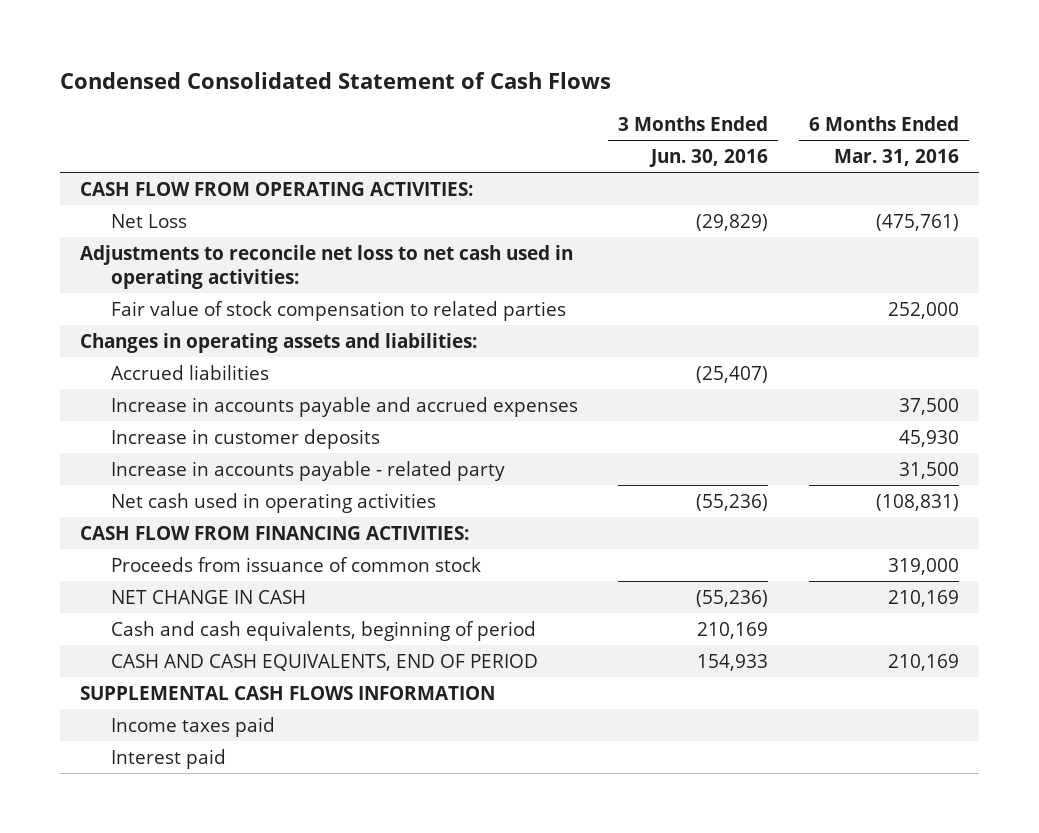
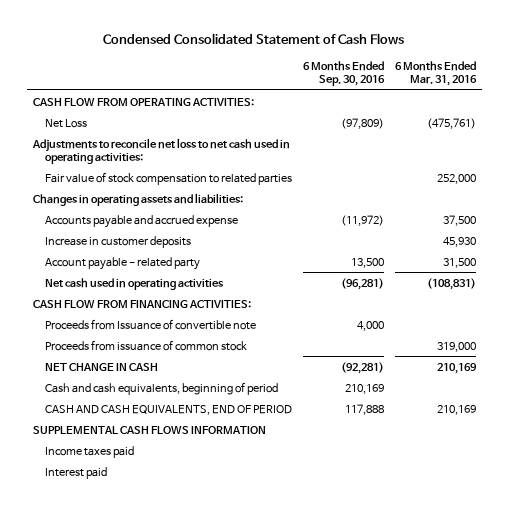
- | 3 Months Ended Jun. 30, 2016 | 6 Months Ended Mar. 31, 2016
+ | 6 Months Ended Sep. 30, 2016 | 6 Months Ended Mar. 31, 2016
- Accrued liabilities | (25,407) |
- Increase in accounts payable and accrued expenses | | 37,500
+ Accounts payable and accrued expense | (11,972) | 37,500
- Increase in accounts payable - related party | | 31,500
+ Account payable - related party | 13,500 | 31,500
+ Proceeds from Issuance of convertible note | 4,000 |

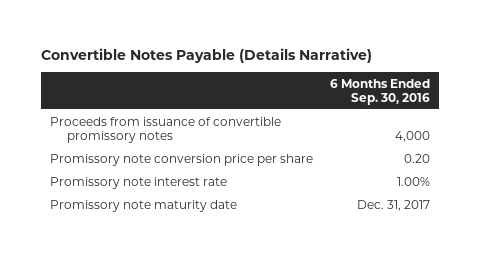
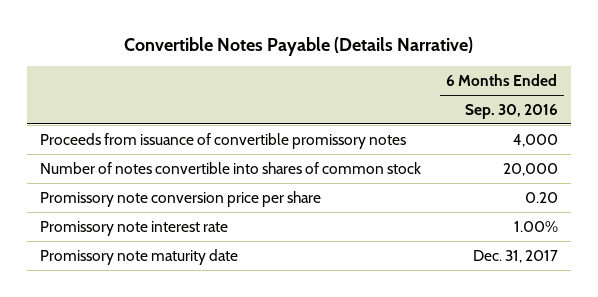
+ Number of notes convertible into shares of common stock | 20,000

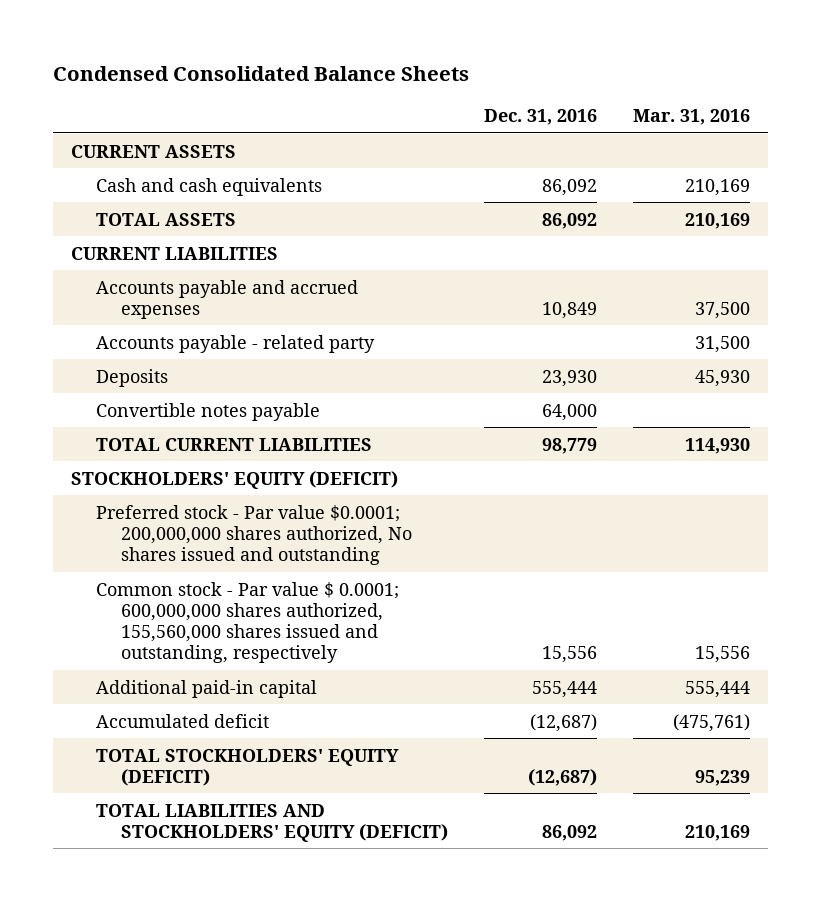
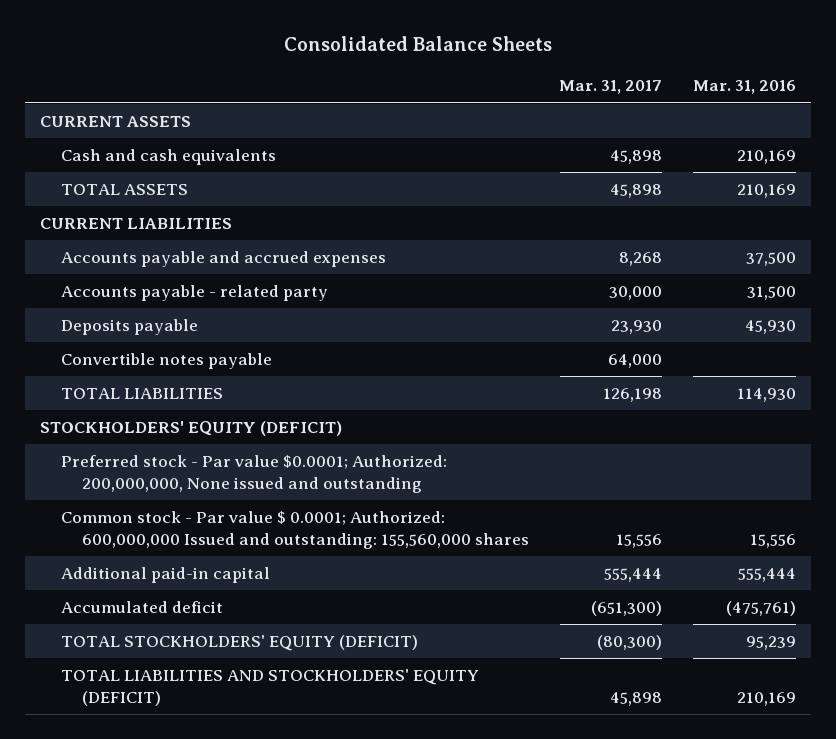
- Condensed Consolidated Balance Sheets
+ Consolidated Balance Sheets
- | Dec. 31, 2016 | Mar. 31, 2016
+ | Mar. 31, 2017 | Mar. 31, 2016
- Deposits | 23,930 | 45,930
+ Deposits payable | 23,930 | 45,930
- TOTAL CURRENT LIABILITIES | 98,779 | 114,930
+ TOTAL LIABILITIES | 126,198 | 114,930
- Preferred stock - Par value $0.0001; 200,000,000 shares authorized, No shares issued and outstanding
- Common stock - Par value $ 0.0001; 600,000,000 shares authorized, 155,560,000 shares issued and outstanding, respectively | 15,556 | 15,556
+ Preferred stock - Par value $0.0001; Authorized: 200,000,000, None issued and outstanding
+ Common stock - Par value $ 0.0001; Authorized: 600,000,000 Issued and outstanding: 155,560,000 shares | 15,556 | 15,556

